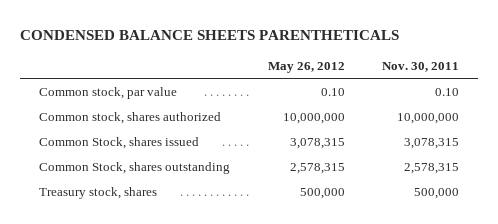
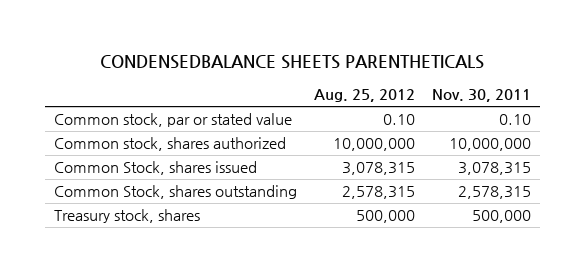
- CONDENSED BALANCE SHEETS PARENTHETICALS
+ CONDENSEDBALANCE SHEETS PARENTHETICALS
- | May 26, 2012 | Nov. 30, 2011
+ | Aug. 25, 2012 | Nov. 30, 2011
- Common stock, par value | 0.10 | 0.10
+ Common stock, par or stated value | 0.10 | 0.10

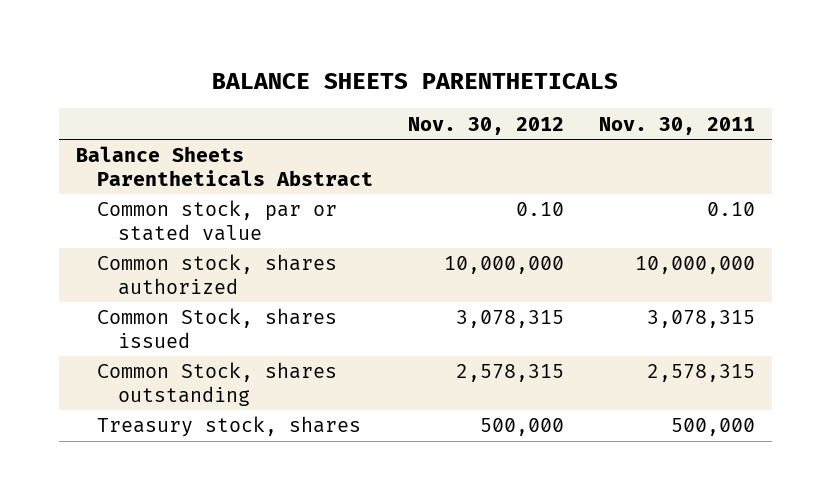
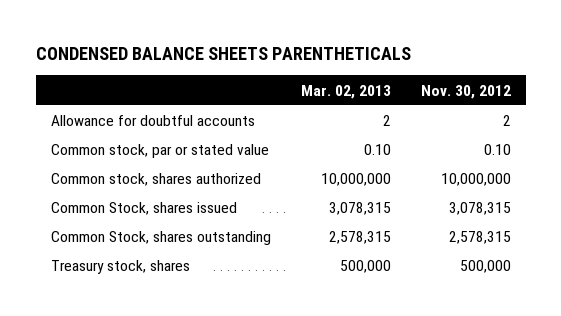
- BALANCE SHEETS PARENTHETICALS
+ CONDENSED BALANCE SHEETS PARENTHETICALS
- | Nov. 30, 2012 | Nov. 30, 2011
+ | Mar. 02, 2013 | Nov. 30, 2012
- Balance Sheets Parentheticals Abstract
+ Allowance for doubtful accounts | 2 | 2

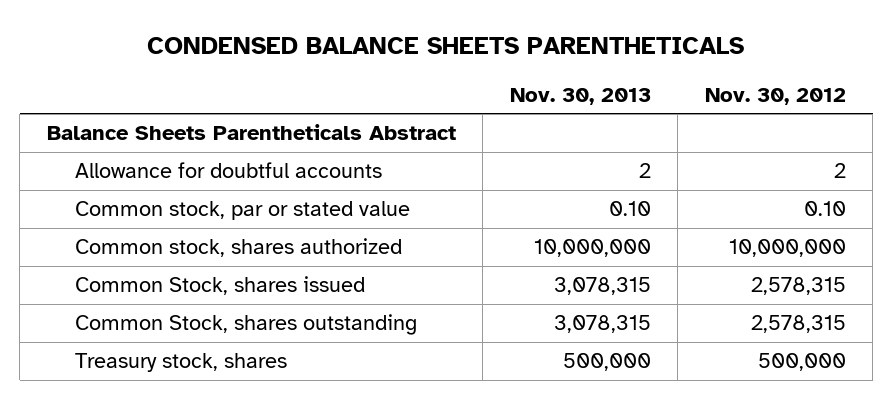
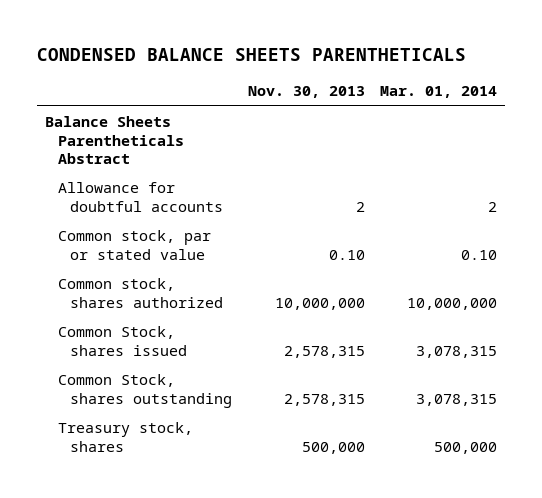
- | Nov. 30, 2013 | Nov. 30, 2012
+ | Nov. 30, 2013 | Mar. 01, 2014
- Common Stock, shares issued | 3,078,315 | 2,578,315
- Common Stock, shares outstanding | 3,078,315 | 2,578,315
+ Common Stock, shares issued | 2,578,315 | 3,078,315
+ Common Stock, shares outstanding | 2,578,315 | 3,078,315

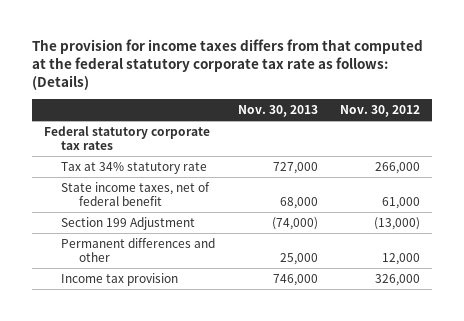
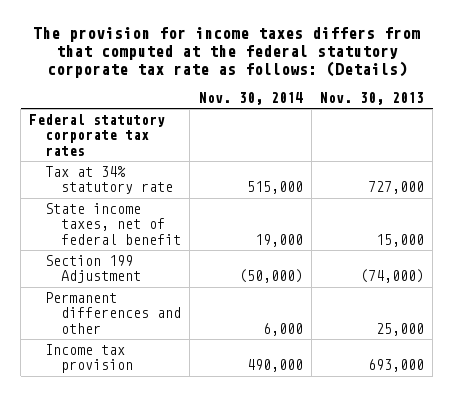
- | Nov. 30, 2013 | Nov. 30, 2012
+ | Nov. 30, 2014 | Nov. 30, 2013
- State income taxes, net of federal benefit | 68,000 | 61,000
+ State income taxes, net of federal benefit | 19,000 | 15,000
- Income tax provision | 746,000 | 326,000
+ Income tax provision | 490,000 | 693,000

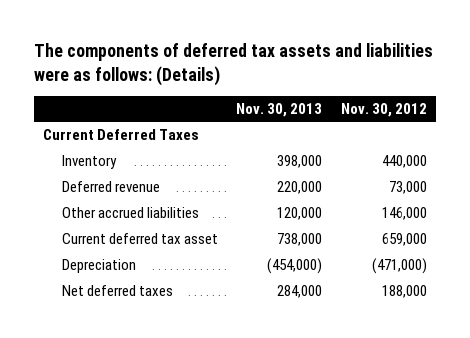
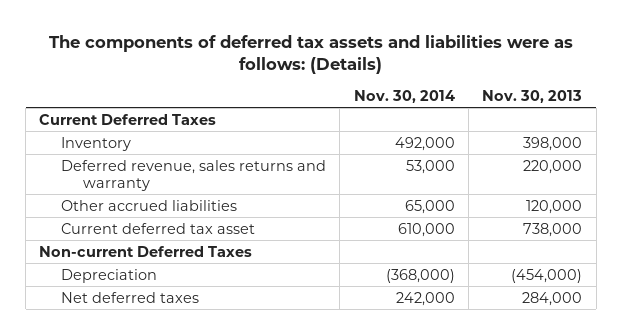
- | Nov. 30, 2013 | Nov. 30, 2012
+ | Nov. 30, 2014 | Nov. 30, 2013
- Deferred revenue | 220,000 | 73,000
+ Deferred revenue, sales returns and warranty | 53,000 | 220,000
+ Non-current Deferred Taxes

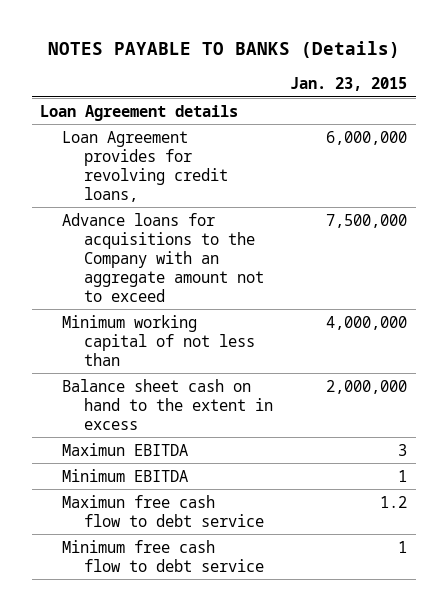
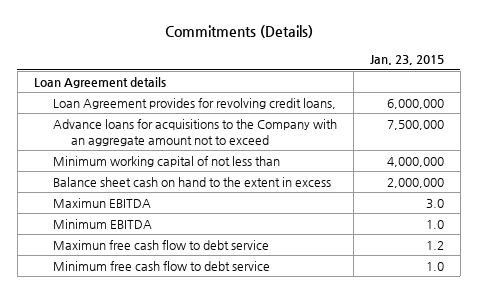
- NOTES PAYABLE TO BANKS (Details)
+ Commitments (Details)
- Maximun EBITDA | 3
- Minimum EBITDA | 1
+ Maximun EBITDA | 3.0
+ Minimum EBITDA | 1.0
- Minimum free cash flow to debt service | 1
+ Minimum free cash flow to debt service | 1.0

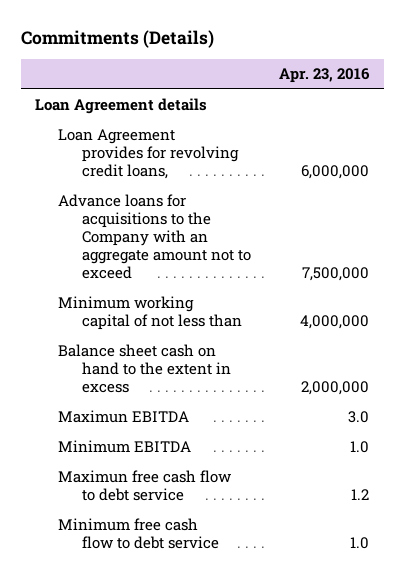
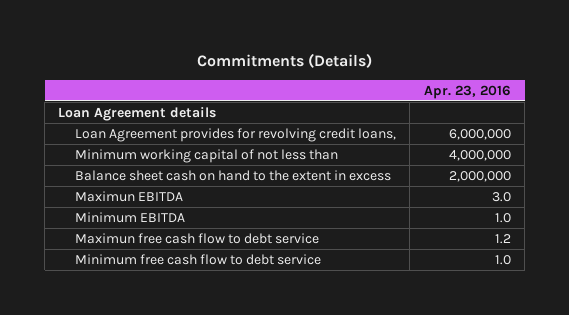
- Advance loans for acquisitions to the Company with an aggregate amount not to exceed | 7,500,000

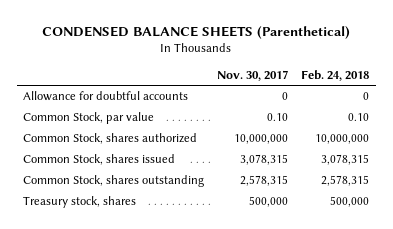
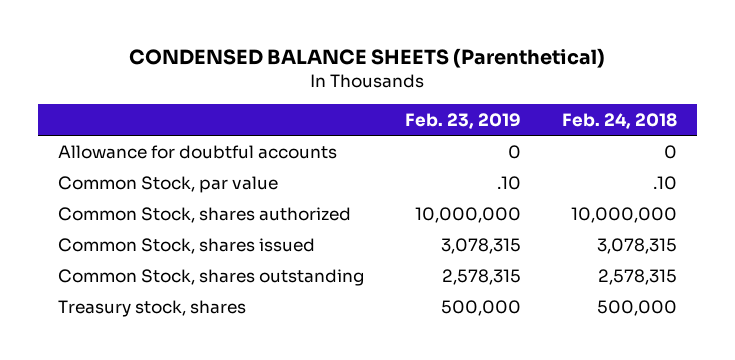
- | Nov. 30, 2017 | Feb. 24, 2018
+ | Feb. 23, 2019 | Feb. 24, 2018
- Common Stock, par value | 0.10 | 0.10
+ Common Stock, par value | .10 | .10

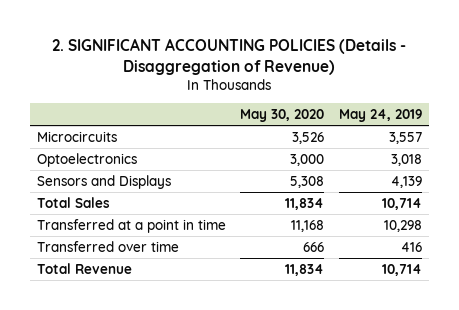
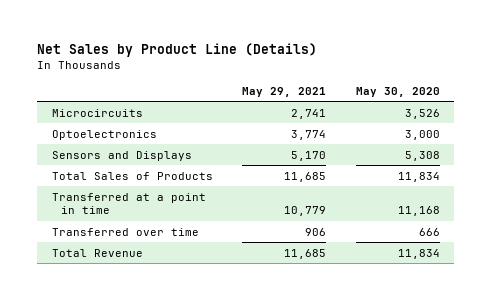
- 2. SIGNIFICANT ACCOUNTING POLICIES (Details - Disaggregation of Revenue)
+ Net Sales by Product Line (Details)
- | May 30, 2020 | May 24, 2019
+ | May 29, 2021 | May 30, 2020
- Total Sales | 11,834 | 10,714
+ Total Sales of Products | 11,685 | 11,834

